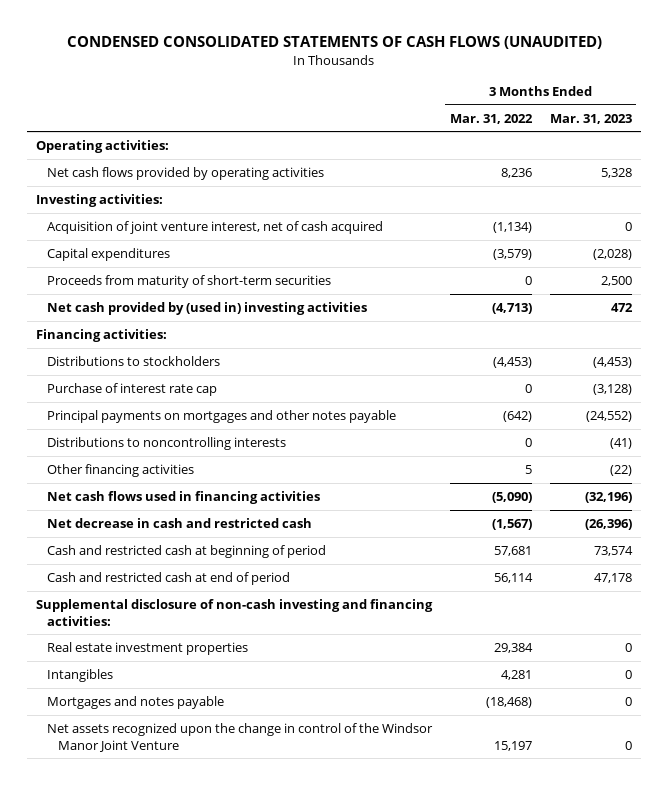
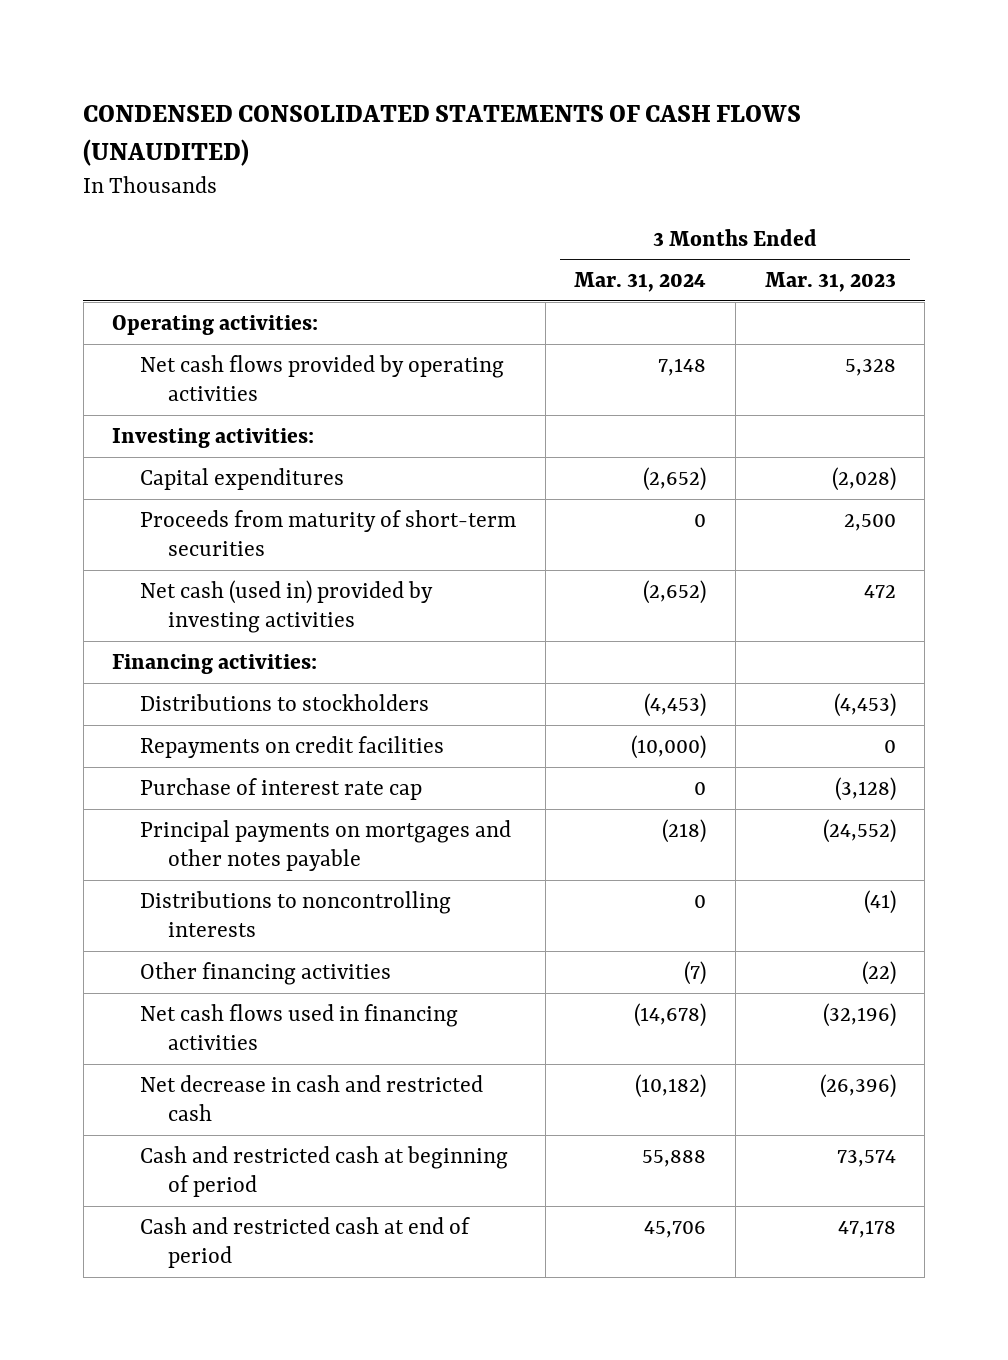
- | 3 Months Ended Mar. 31, 2022 | 3 Months Ended Mar. 31, 2023
+ | 3 Months Ended Mar. 31, 2024 | 3 Months Ended Mar. 31, 2023
- Acquisition of joint venture interest, net of cash acquired | (1,134) | 0
- Net cash provided by (used in) investing activities | (4,713) | 472
+ Net cash (used in) provided by investing activities | (2,652) | 472
+ Repayments on credit facilities | (10,000) | 0
- Supplemental disclosure of non-cash investing and financing activities:
- Real estate investment properties | 29,384 | 0
- Intangibles | 4,281 | 0
- Mortgages and notes payable | (18,468) | 0
- Net assets recognized upon the change in control of the Windsor Manor Joint Venture | 15,197 | 0

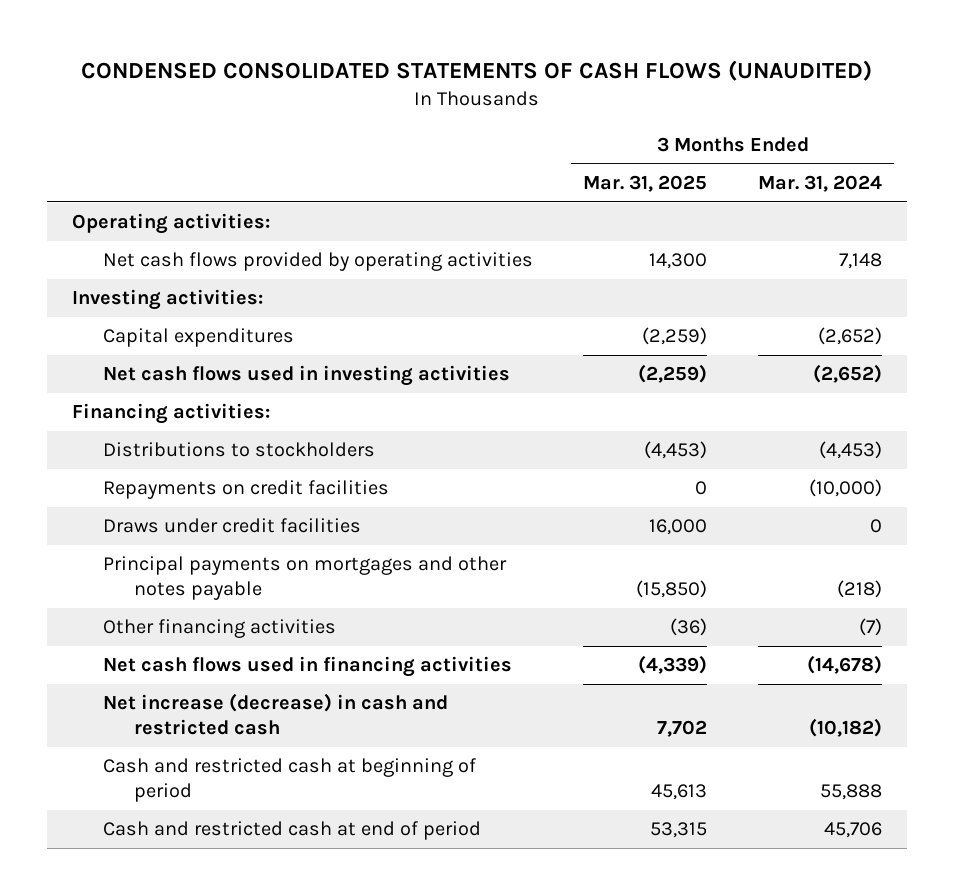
- | 3 Months Ended Mar. 31, 2024 | 3 Months Ended Mar. 31, 2023
+ | 3 Months Ended Mar. 31, 2025 | 3 Months Ended Mar. 31, 2024
- Proceeds from maturity of short-term securities | 0 | 2,500
- Net cash (used in) provided by investing activities | (2,652) | 472
+ Net cash flows used in investing activities | (2,259) | (2,652)
- Purchase of interest rate cap | 0 | (3,128)
+ Draws under credit facilities | 16,000 | 0
- Distributions to noncontrolling interests | 0 | (41)
- Net decrease in cash and restricted cash | (10,182) | (26,396)
+ Net increase (decrease) in cash and restricted cash | 7,702 | (10,182)

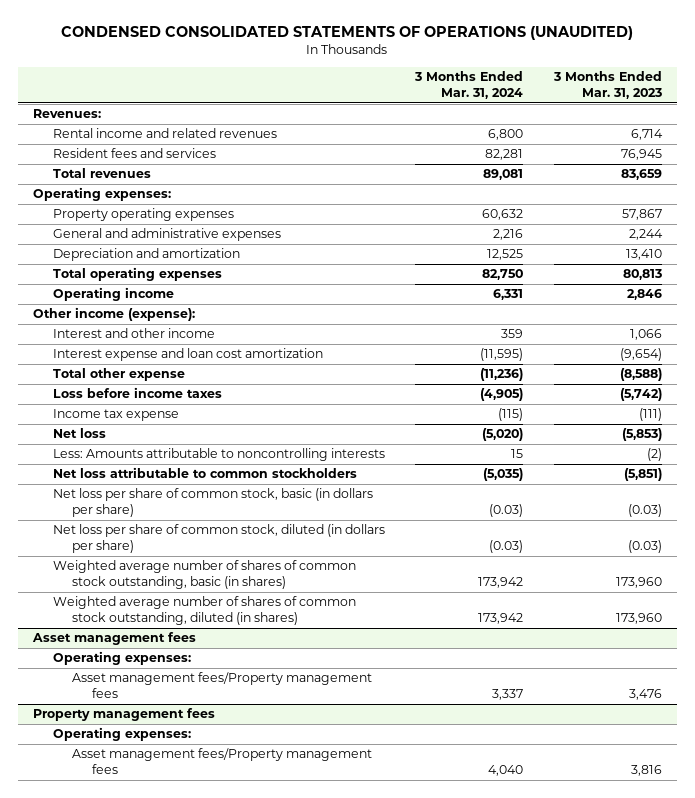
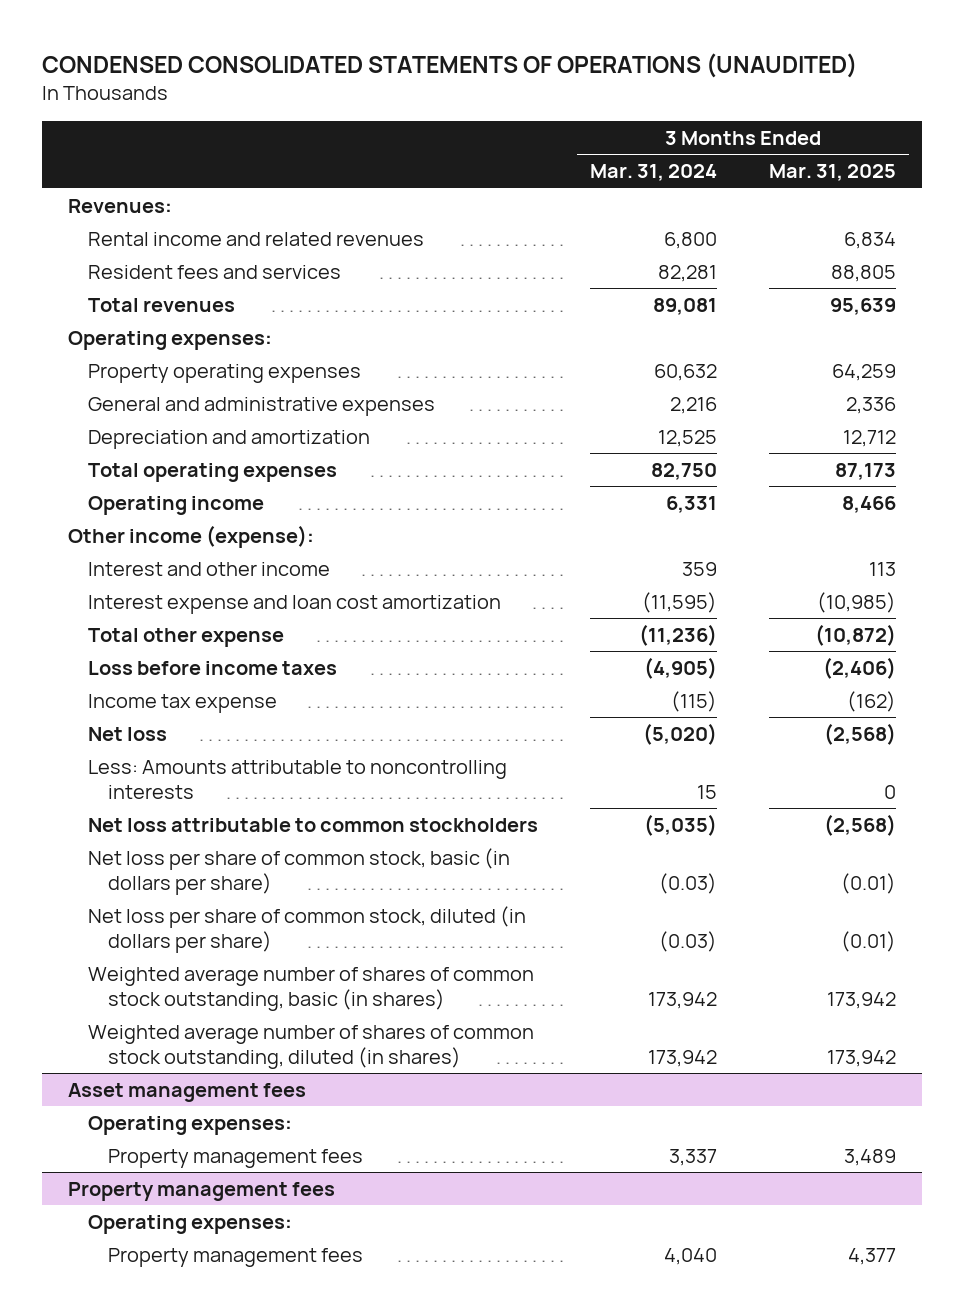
- | 3 Months Ended Mar. 31, 2024 | 3 Months Ended Mar. 31, 2023
+ | 3 Months Ended Mar. 31, 2024 | 3 Months Ended Mar. 31, 2025
@ Asset management fees
- Asset management fees/Property management fees | 3,337 | 3,476
+ Property management fees | 3,337 | 3,489
@ Property management fees
- Asset management fees/Property management fees | 4,040 | 3,816
+ Property management fees | 4,040 | 4,377

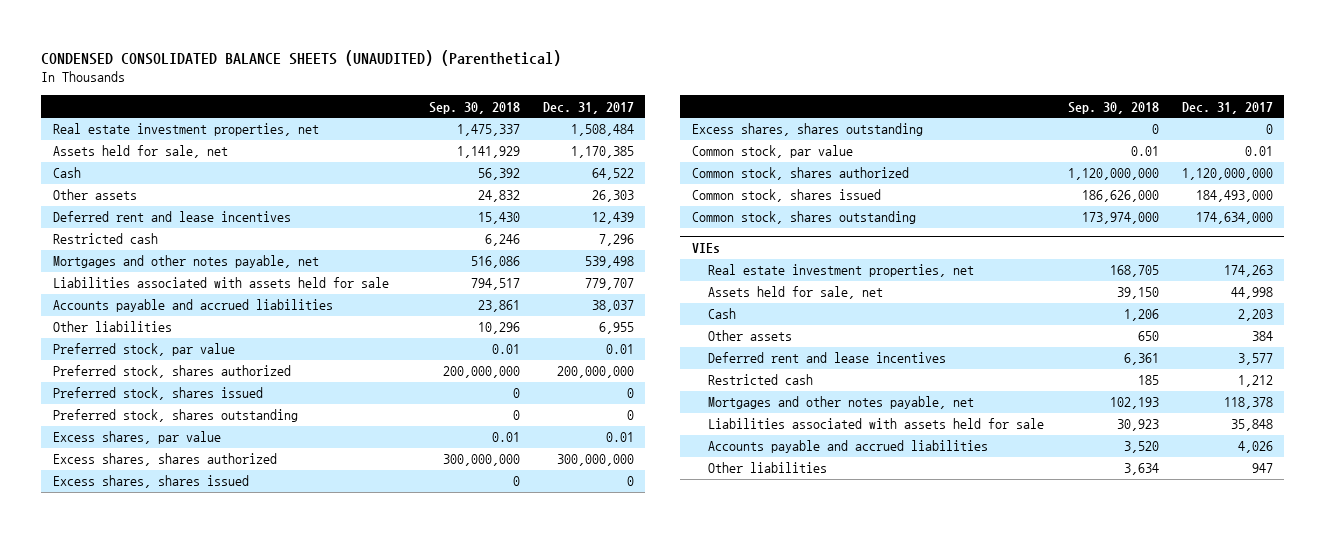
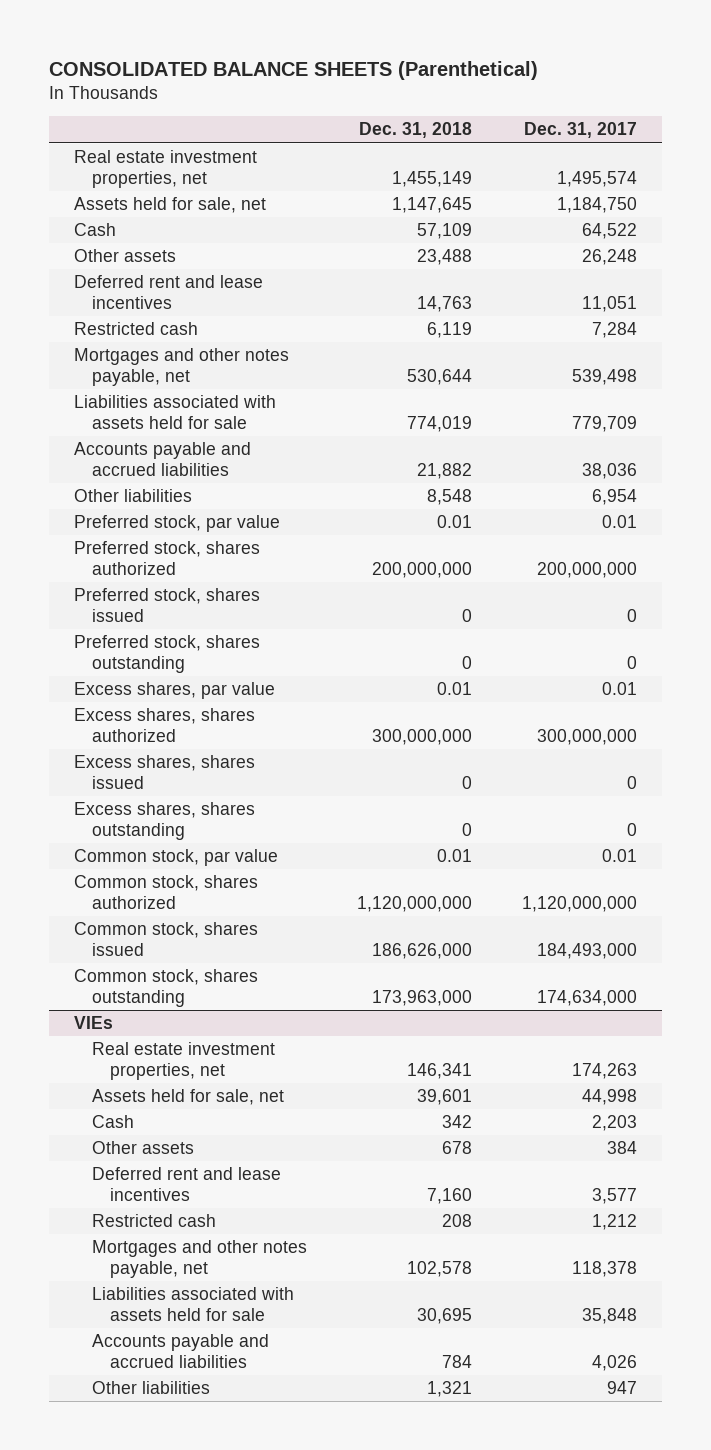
- CONDENSED CONSOLIDATED BALANCE SHEETS (UNAUDITED) (Parenthetical)
+ CONSOLIDATED BALANCE SHEETS (Parenthetical)
- | Sep. 30, 2018 | Dec. 31, 2017
+ | Dec. 31, 2018 | Dec. 31, 2017
- Real estate investment properties, net | 1,475,337 | 1,508,484
- Assets held for sale, net | 1,141,929 | 1,170,385
+ Real estate investment properties, net | 1,455,149 | 1,495,574
+ Assets held for sale, net | 1,147,645 | 1,184,750
- Other assets | 24,832 | 26,303
- Deferred rent and lease incentives | 15,430 | 12,439
- Restricted cash | 6,246 | 7,296
+ Other assets | 23,488 | 26,248
+ Deferred rent and lease incentives | 14,763 | 11,051
+ Restricted cash | 6,119 | 7,284
- Liabilities associated with assets held for sale | 794,517 | 779,707
- Accounts payable and accrued liabilities | 23,861 | 38,037
- Other liabilities | 10,296 | 6,955
+ Liabilities associated with assets held for sale | 774,019 | 779,709
+ Accounts payable and accrued liabilities | 21,882 | 38,036
+ Other liabilities | 8,548 | 6,954

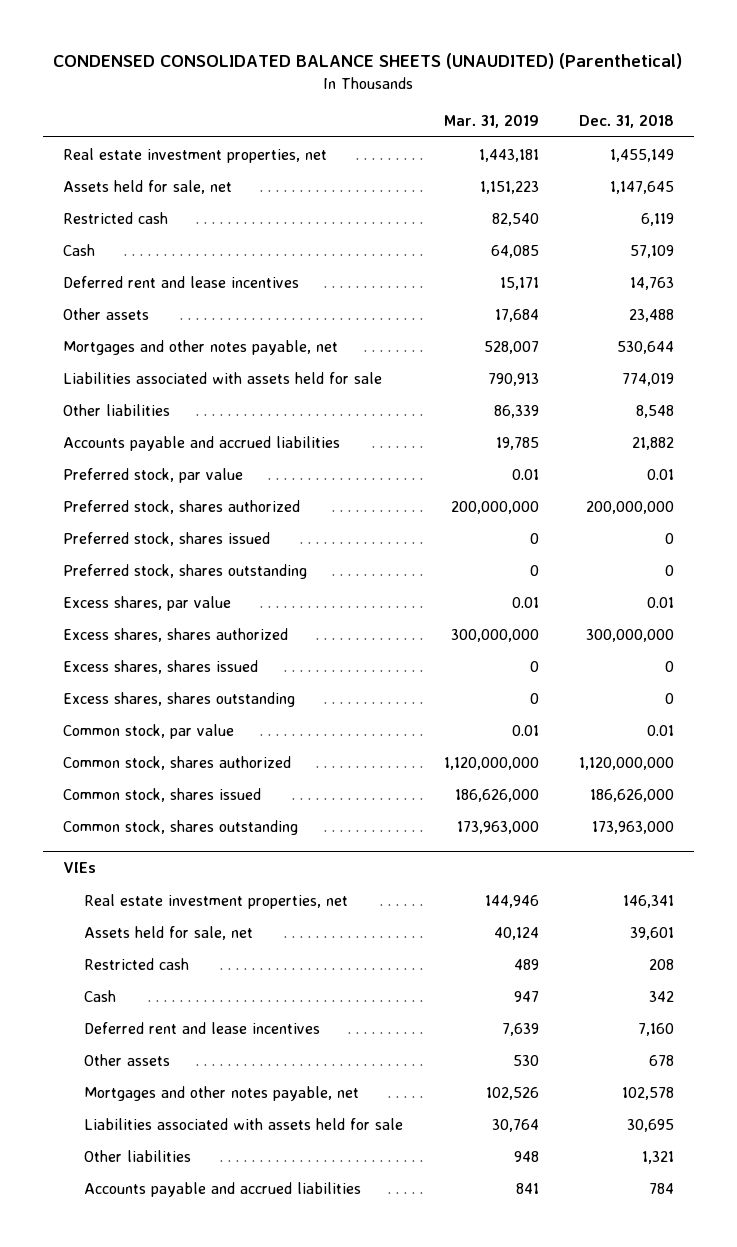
- CONSOLIDATED BALANCE SHEETS (Parenthetical)
+ CONDENSED CONSOLIDATED BALANCE SHEETS (UNAUDITED) (Parenthetical)
- | Dec. 31, 2018 | Dec. 31, 2017
+ | Mar. 31, 2019 | Dec. 31, 2018
moved up: Restricted cash | 82,540 | 6,119
moved down: Other assets | 17,684 | 23,488
moved down: Accounts payable and accrued liabilities | 19,785 | 21,882
@ VIEs
moved up: Restricted cash | 489 | 208
moved down: Other assets | 530 | 678
moved down: Accounts payable and accrued liabilities | 841 | 784

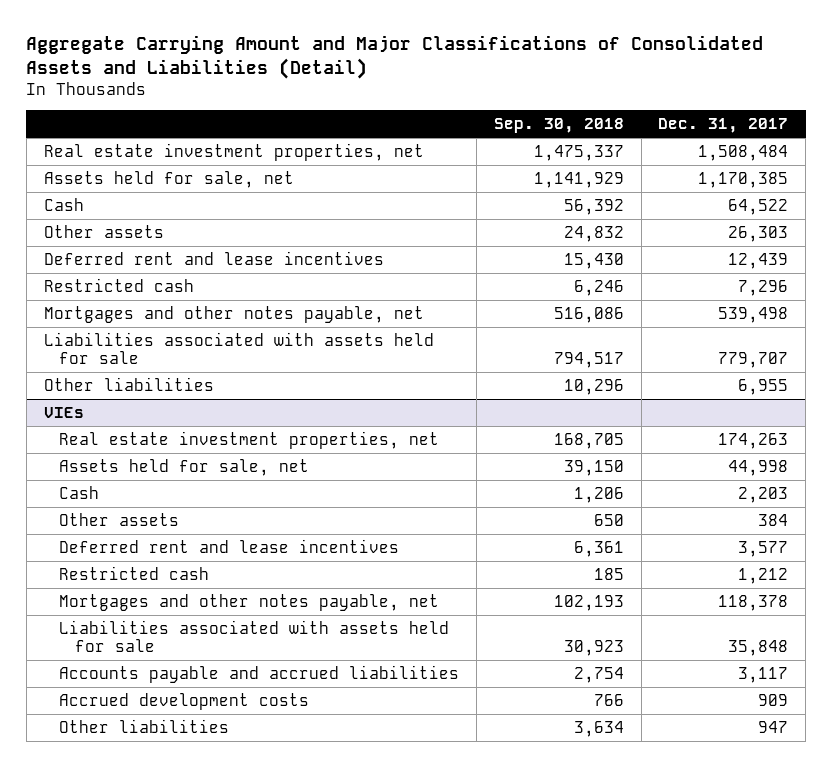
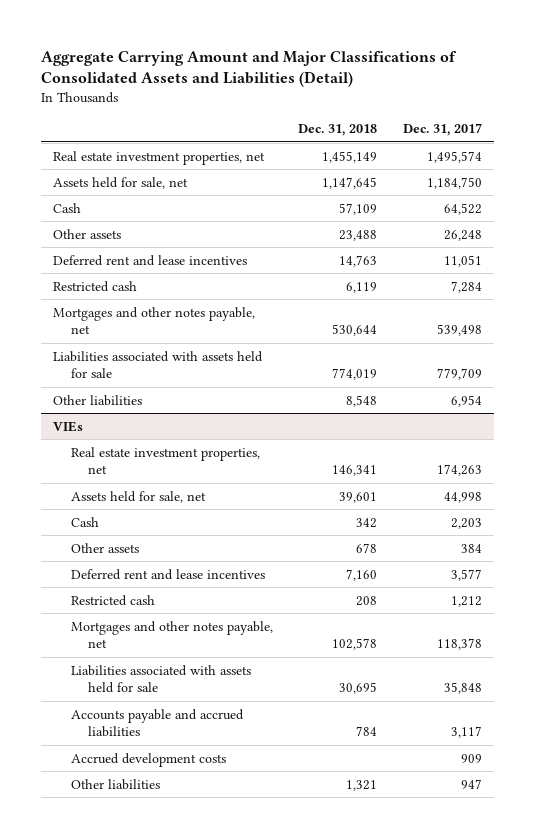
- | Sep. 30, 2018 | Dec. 31, 2017
+ | Dec. 31, 2018 | Dec. 31, 2017
- Real estate investment properties, net | 1,475,337 | 1,508,484
- Assets held for sale, net | 1,141,929 | 1,170,385
+ Real estate investment properties, net | 1,455,149 | 1,495,574
+ Assets held for sale, net | 1,147,645 | 1,184,750
- Other assets | 24,832 | 26,303
- Deferred rent and lease incentives | 15,430 | 12,439
- Restricted cash | 6,246 | 7,296
+ Other assets | 23,488 | 26,248
+ Deferred rent and lease incentives | 14,763 | 11,051
+ Restricted cash | 6,119 | 7,284
- Liabilities associated with assets held for sale | 794,517 | 779,707
- Other liabilities | 10,296 | 6,955
+ Liabilities associated with assets held for sale | 774,019 | 779,709
+ Other liabilities | 8,548 | 6,954

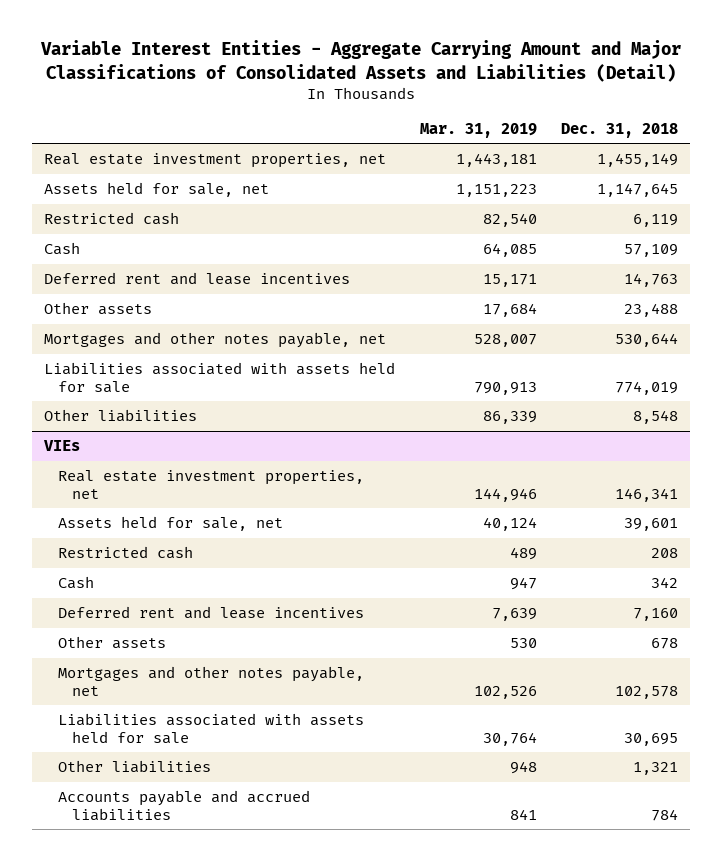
- Aggregate Carrying Amount and Major Classifications of Consolidated Assets and Liabilities (Detail)
+ Variable Interest Entities - Aggregate Carrying Amount and Major Classifications of Consolidated Assets and Liabilities (Detail)
- | Dec. 31, 2018 | Dec. 31, 2017
+ | Mar. 31, 2019 | Dec. 31, 2018
moved up: Restricted cash | 82,540 | 6,119
moved down: Other assets | 17,684 | 23,488
@ VIEs
moved up: Restricted cash | 489 | 208
moved down: Other assets | 530 | 678
- Accrued development costs | | 909
moved down: Accounts payable and accrued liabilities | 841 | 784

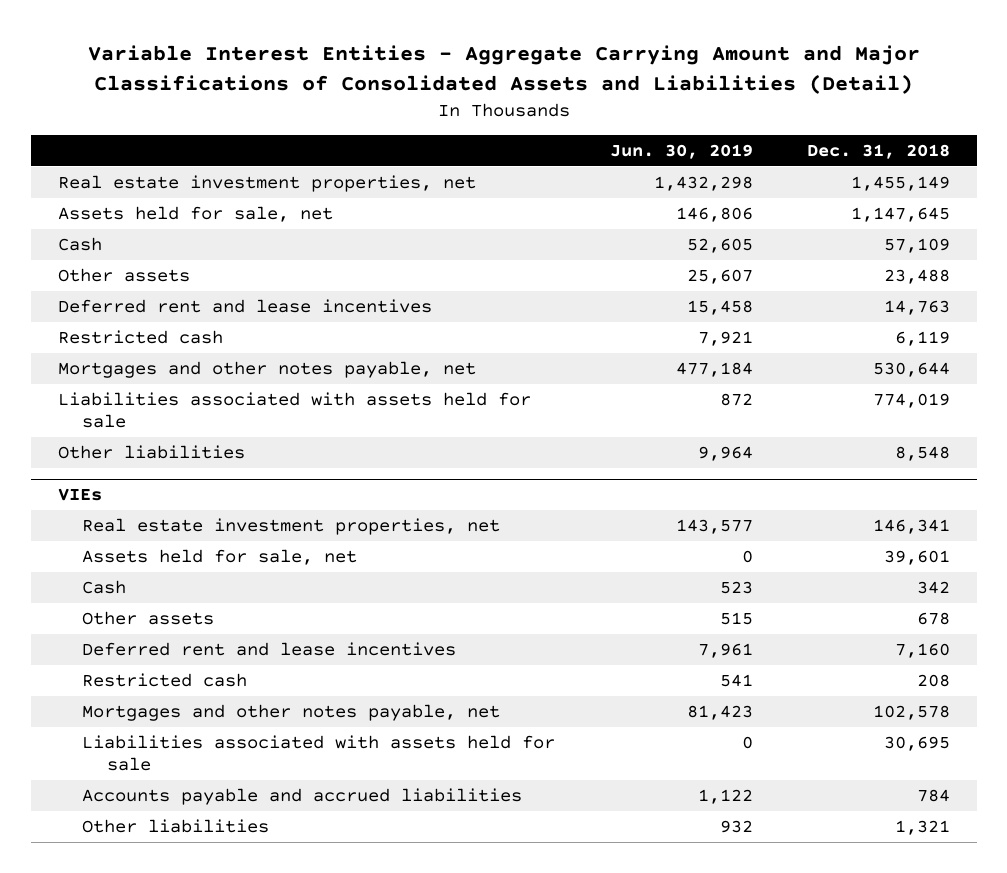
- | Mar. 31, 2019 | Dec. 31, 2018
+ | Jun. 30, 2019 | Dec. 31, 2018
moved down: Deferred rent and lease incentives | 15,458 | 14,763
moved down: Restricted cash | 7,921 | 6,119
@ VIEs
moved down: Deferred rent and lease incentives | 7,961 | 7,160
moved down: Restricted cash | 541 | 208
moved down: Other liabilities | 932 | 1,321

